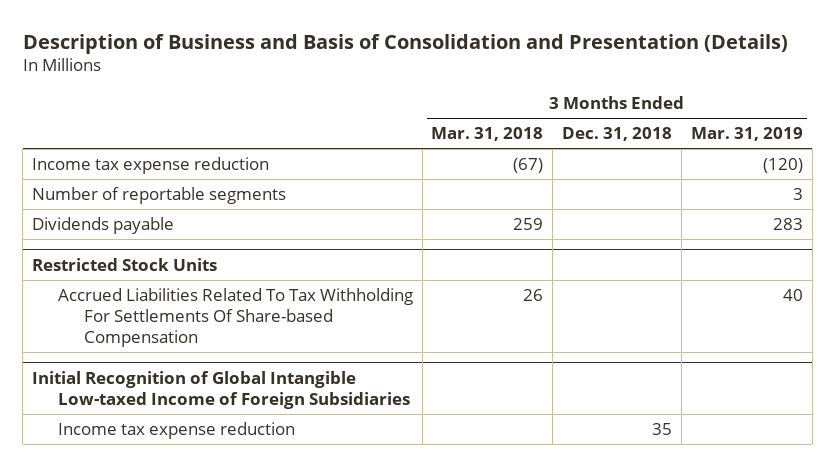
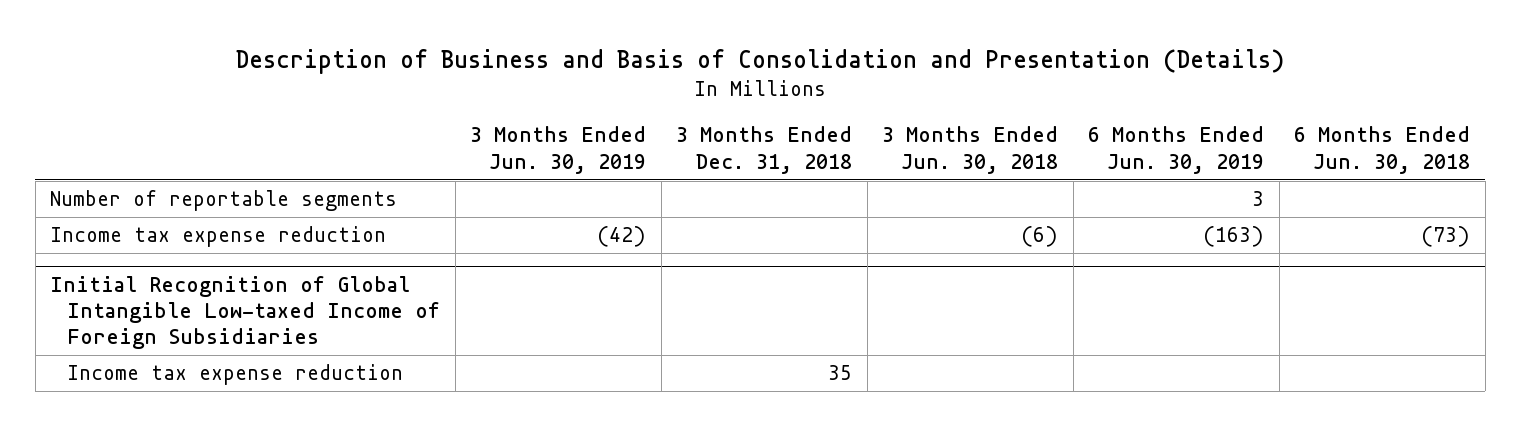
- | 3 Months Ended Mar. 31, 2018 | 3 Months Ended Dec. 31, 2018 | 3 Months Ended Mar. 31, 2019
+ | 3 Months Ended Jun. 30, 2019 | 3 Months Ended Dec. 31, 2018 | 3 Months Ended Jun. 30, 2018 | 6 Months Ended Jun. 30, 2019 | 6 Months Ended Jun. 30, 2018
- Dividends payable | 259 | | 283
- Restricted Stock Units
- Accrued Liabilities Related To Tax Withholding For Settlements Of Share-based Compensation | 26 | | 40
moved down: Income tax expense reduction | (42) | | (6) | (163) | (73)

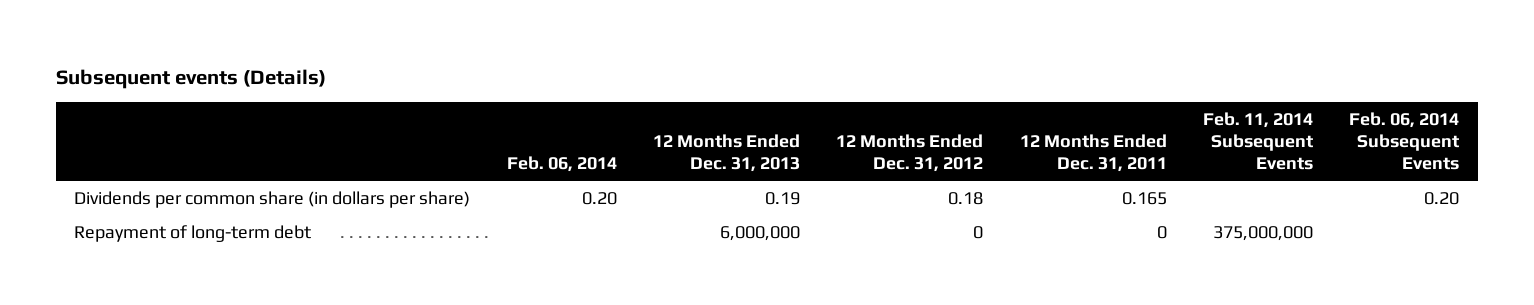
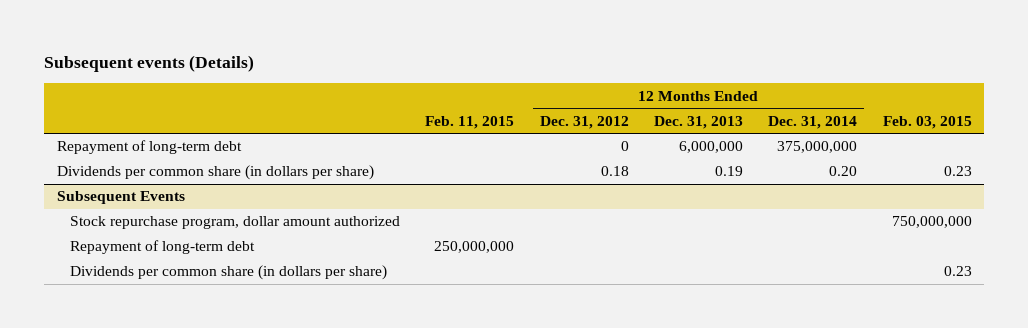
- | Feb. 06, 2014 | 12 Months Ended Dec. 31, 2013 | 12 Months Ended Dec. 31, 2012 | 12 Months Ended Dec. 31, 2011 | Feb. 11, 2014 Subsequent Events | Feb. 06, 2014 Subsequent Events
+ | Feb. 11, 2015 | 12 Months Ended Dec. 31, 2012 | 12 Months Ended Dec. 31, 2013 | 12 Months Ended Dec. 31, 2014 | Feb. 03, 2015
moved down: Dividends per common share (in dollars per share) | | 0.18 | 0.19 | 0.20 | 0.23
+ Subsequent Events
+ Stock repurchase program, dollar amount authorized | | | | | 750,000,000
+ Repayment of long-term debt | 250,000,000 | | | |
+ Dividends per common share (in dollars per share) | | | | | 0.23

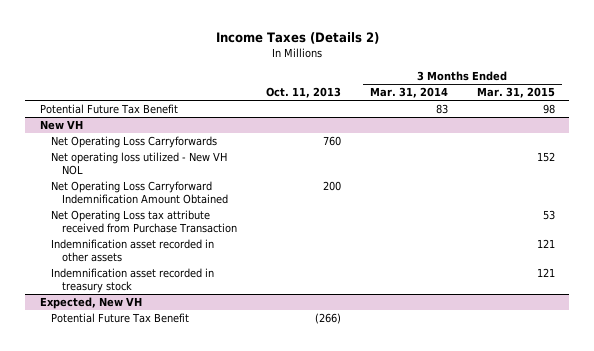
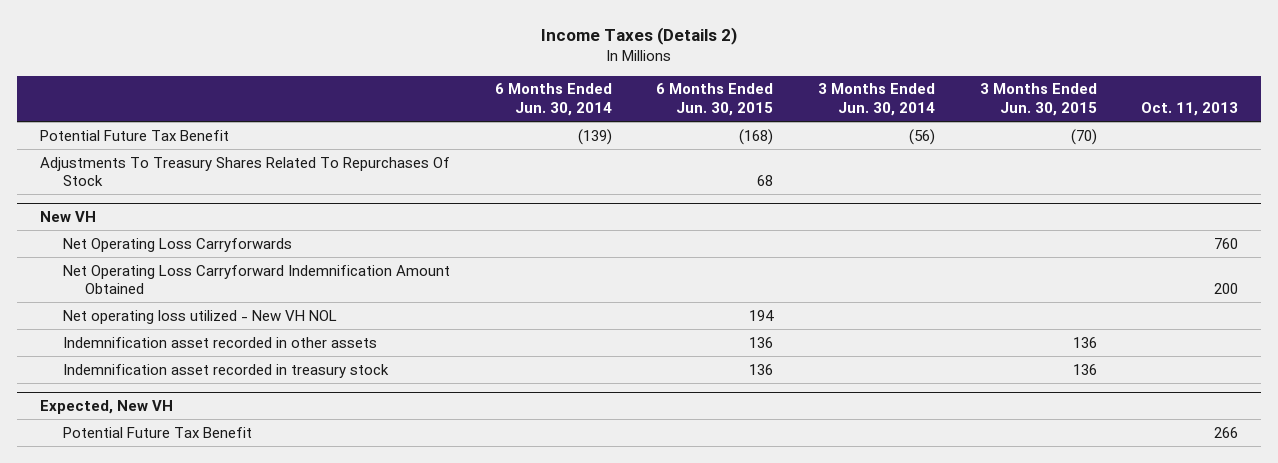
- | Oct. 11, 2013 | 3 Months Ended Mar. 31, 2014 | 3 Months Ended Mar. 31, 2015
+ | 6 Months Ended Jun. 30, 2014 | 6 Months Ended Jun. 30, 2015 | 3 Months Ended Jun. 30, 2014 | 3 Months Ended Jun. 30, 2015 | Oct. 11, 2013
+ Adjustments To Treasury Shares Related To Repurchases Of Stock | | 68 | | |
@ New VH
- Net Operating Loss tax attribute received from Purchase Transaction | | | 53
moved down: Net operating loss utilized - New VH NOL | | 194 | | |
@ Expected, New VH
- Potential Future Tax Benefit | (266) | |
+ Potential Future Tax Benefit | | | | | 266

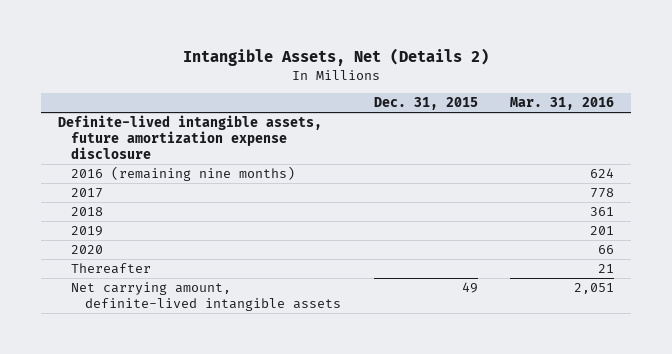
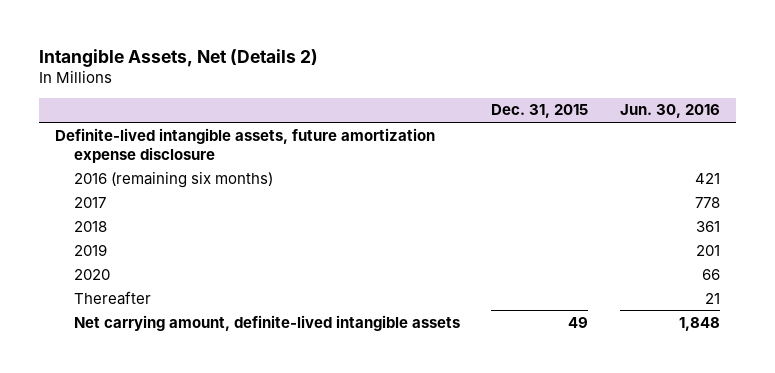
- | Dec. 31, 2015 | Mar. 31, 2016
+ | Dec. 31, 2015 | Jun. 30, 2016
- 2016 (remaining nine months) | | 624
+ 2016 (remaining six months) | | 421

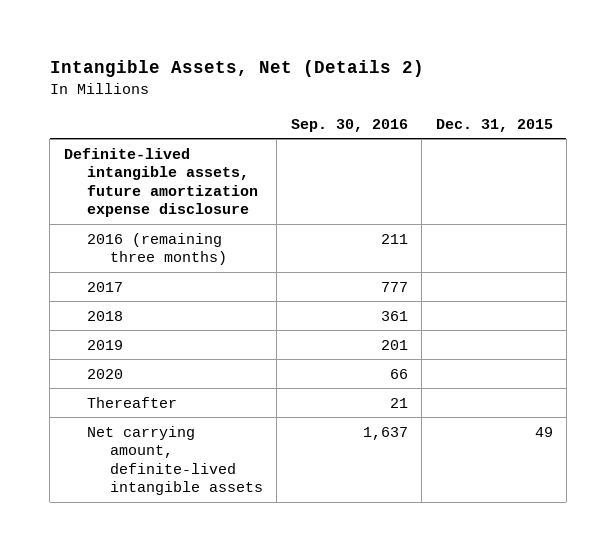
- | Dec. 31, 2015 | Jun. 30, 2016
+ | Sep. 30, 2016 | Dec. 31, 2015
- 2016 (remaining six months) | | 421
+ 2016 (remaining three months) | 211 |

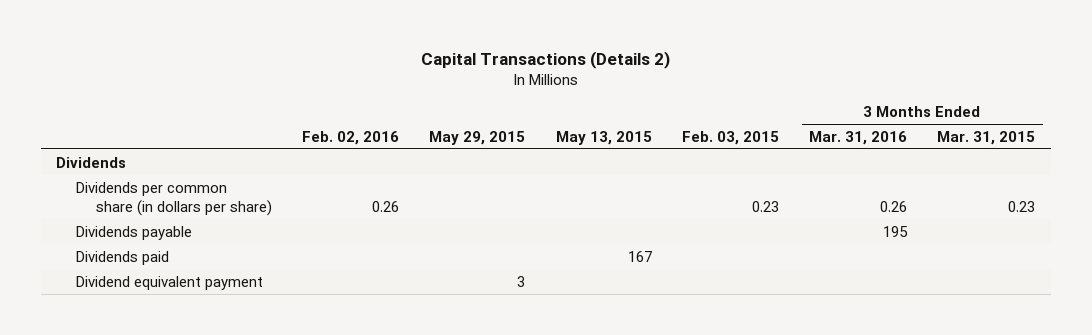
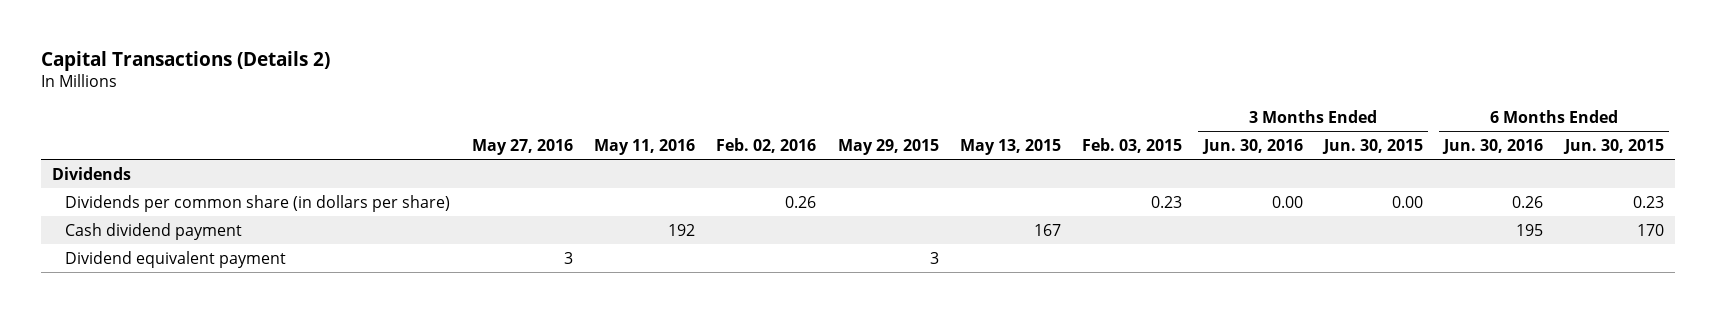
- | Feb. 02, 2016 | May 29, 2015 | May 13, 2015 | Feb. 03, 2015 | 3 Months Ended Mar. 31, 2016 | 3 Months Ended Mar. 31, 2015
+ | May 27, 2016 | May 11, 2016 | Feb. 02, 2016 | May 29, 2015 | May 13, 2015 | Feb. 03, 2015 | 3 Months Ended Jun. 30, 2016 | 3 Months Ended Jun. 30, 2015 | 6 Months Ended Jun. 30, 2016 | 6 Months Ended Jun. 30, 2015
- Dividends payable | | | | | 195 |
- Dividends paid | | | 167 | | |
+ Cash dividend payment | | 192 | | | 167 | | | | 195 | 170

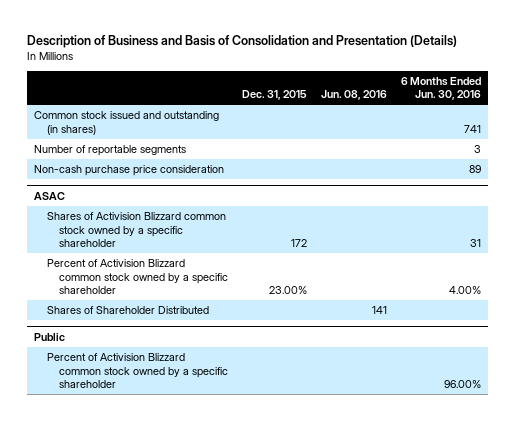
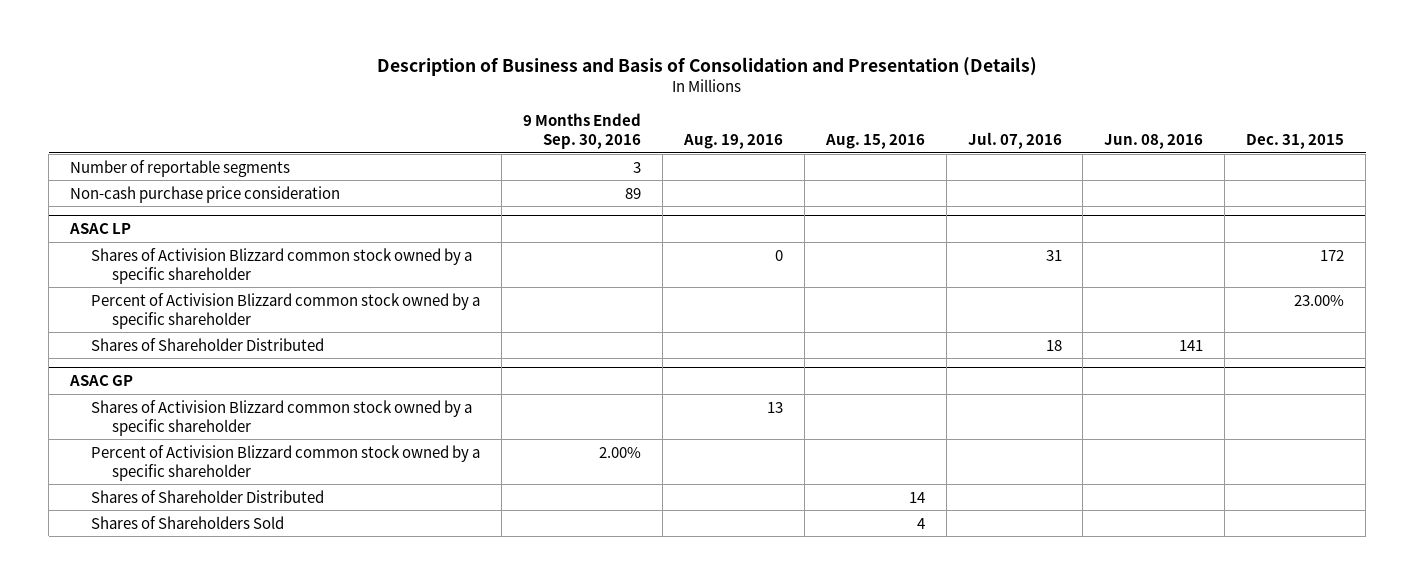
- | Dec. 31, 2015 | Jun. 08, 2016 | 6 Months Ended Jun. 30, 2016
+ | 9 Months Ended Sep. 30, 2016 | Aug. 19, 2016 | Aug. 15, 2016 | Jul. 07, 2016 | Jun. 08, 2016 | Dec. 31, 2015
- Common stock issued and outstanding (in shares) | | | 741
- ASAC
+ ASAC LP
- Public
- Percent of Activision Blizzard common stock owned by a specific shareholder | | | 96.00%
+ ASAC GP
+ Shares of Activision Blizzard common stock owned by a specific shareholder | | 13 | | | |
+ Percent of Activision Blizzard common stock owned by a specific shareholder | 2.00% | | | | |
+ Shares of Shareholder Distributed | | | 14 | | |
+ Shares of Shareholders Sold | | | 4 | | |

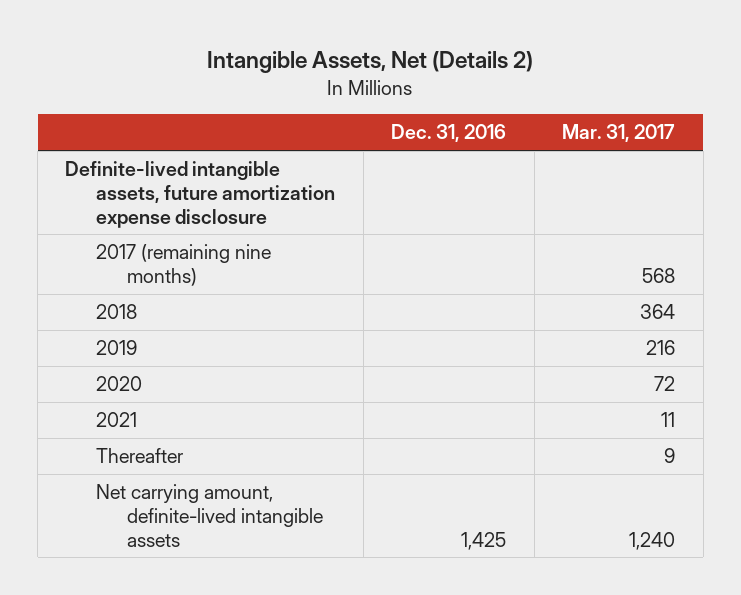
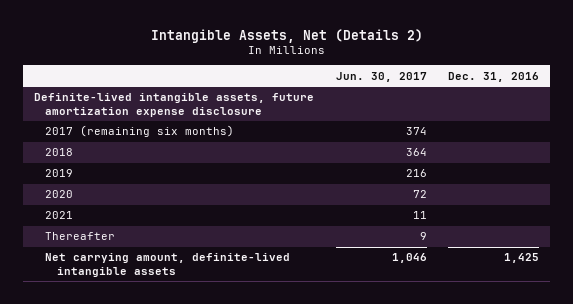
- | Dec. 31, 2016 | Mar. 31, 2017
+ | Jun. 30, 2017 | Dec. 31, 2016
- 2017 (remaining nine months) | | 568
+ 2017 (remaining six months) | 374 |

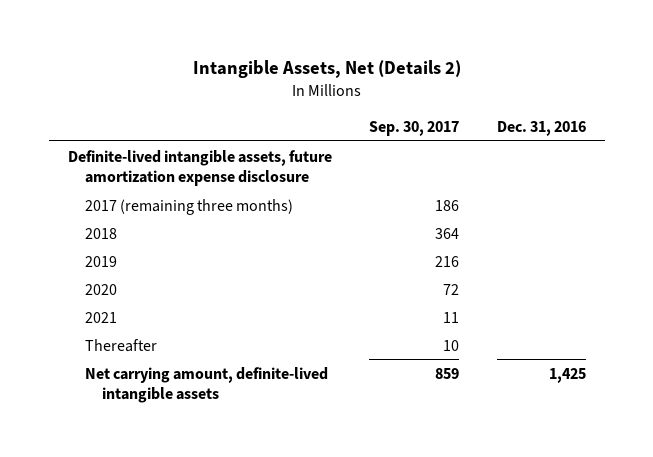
- | Jun. 30, 2017 | Dec. 31, 2016
+ | Sep. 30, 2017 | Dec. 31, 2016
- 2017 (remaining six months) | 374 |
+ 2017 (remaining three months) | 186 |

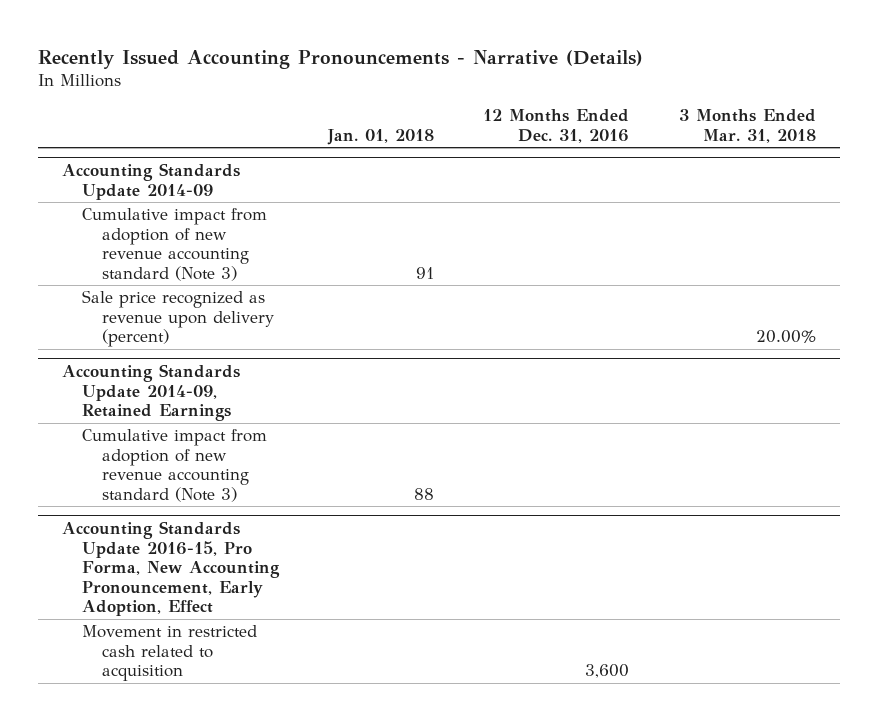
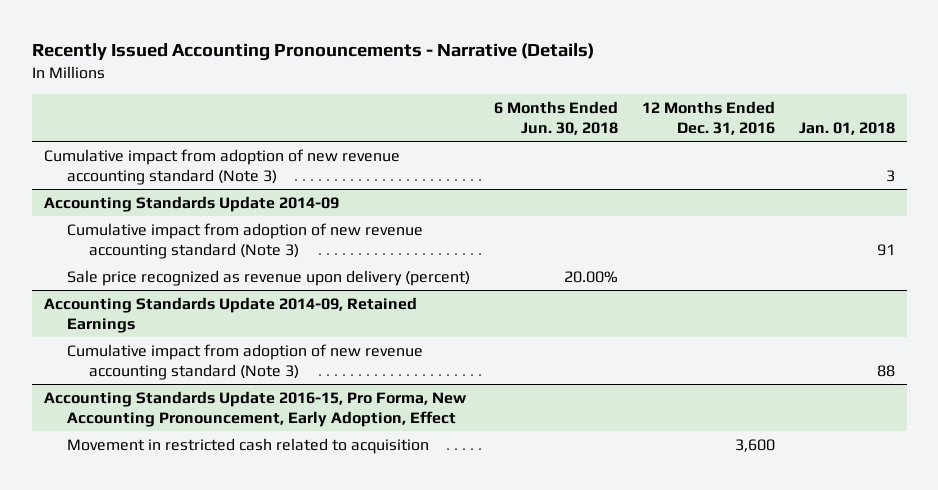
- | Jan. 01, 2018 | 12 Months Ended Dec. 31, 2016 | 3 Months Ended Mar. 31, 2018
+ | 6 Months Ended Jun. 30, 2018 | 12 Months Ended Dec. 31, 2016 | Jan. 01, 2018
+ Cumulative impact from adoption of new revenue accounting standard (Note 3) | | | 3

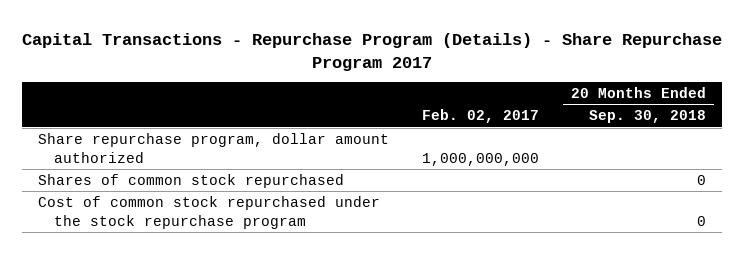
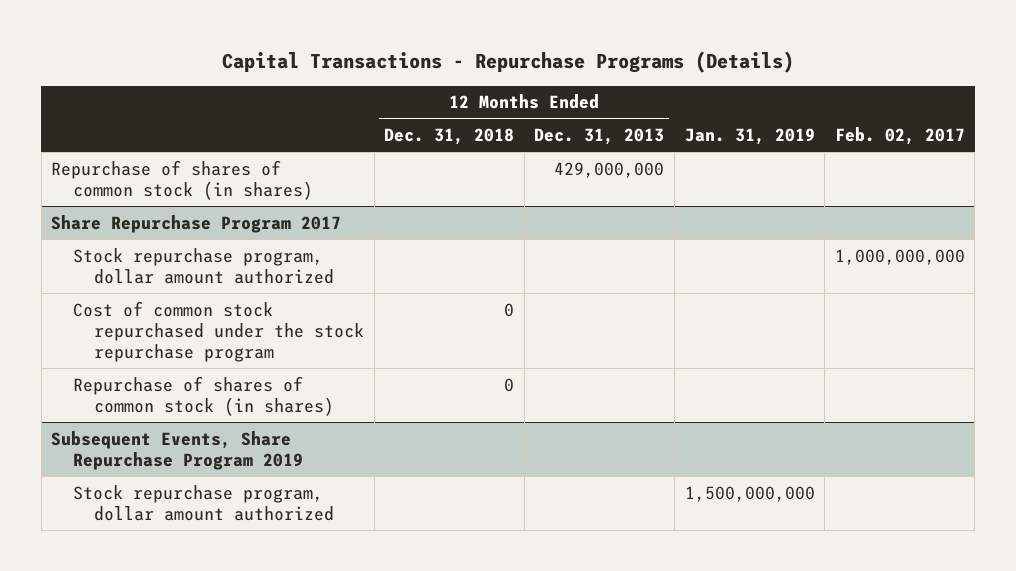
- Capital Transactions - Repurchase Program (Details) - Share Repurchase Program 2017
+ Capital Transactions - Repurchase Programs (Details)
- | Feb. 02, 2017 | 20 Months Ended Sep. 30, 2018
+ | 12 Months Ended Dec. 31, 2018 | 12 Months Ended Dec. 31, 2013 | Jan. 31, 2019 | Feb. 02, 2017
- Share repurchase program, dollar amount authorized | 1,000,000,000 |
- Shares of common stock repurchased | | 0
- Cost of common stock repurchased under the stock repurchase program | | 0
+ Repurchase of shares of common stock (in shares) | | 429,000,000 | |
+ Share Repurchase Program 2017
+ Stock repurchase program, dollar amount authorized | | | | 1,000,000,000
+ Cost of common stock repurchased under the stock repurchase program | 0 | | |
+ Repurchase of shares of common stock (in shares) | 0 | | |
+ Subsequent Events, Share Repurchase Program 2019
+ Stock repurchase program, dollar amount authorized | | | 1,500,000,000 |

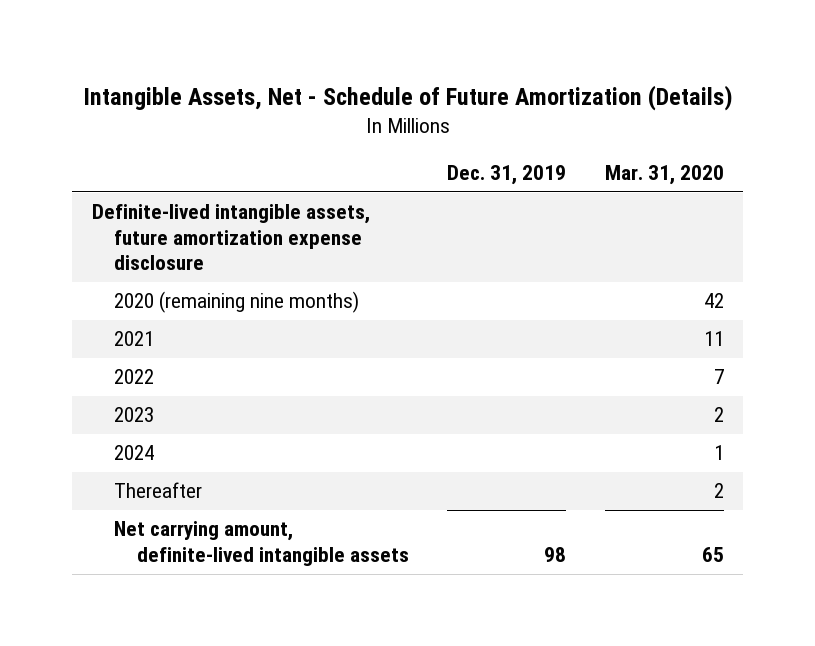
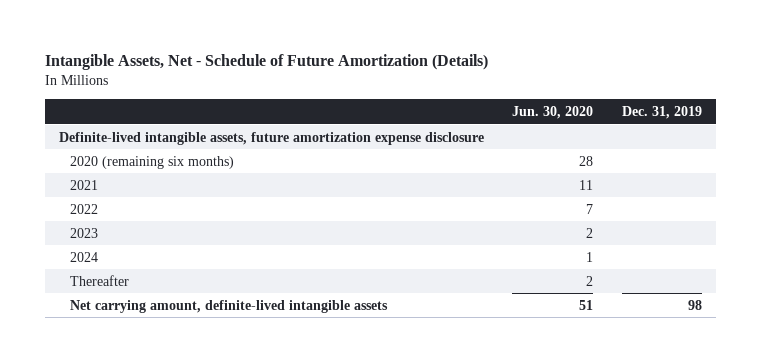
- | Dec. 31, 2019 | Mar. 31, 2020
+ | Jun. 30, 2020 | Dec. 31, 2019
- 2020 (remaining nine months) | | 42
+ 2020 (remaining six months) | 28 |

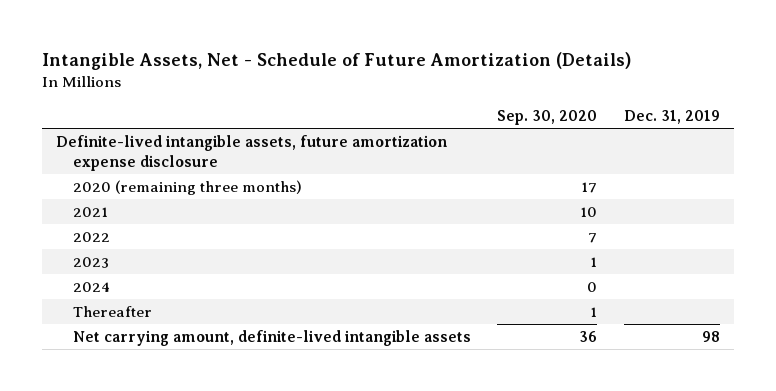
- | Jun. 30, 2020 | Dec. 31, 2019
+ | Sep. 30, 2020 | Dec. 31, 2019
- 2020 (remaining six months) | 28 |
+ 2020 (remaining three months) | 17 |

